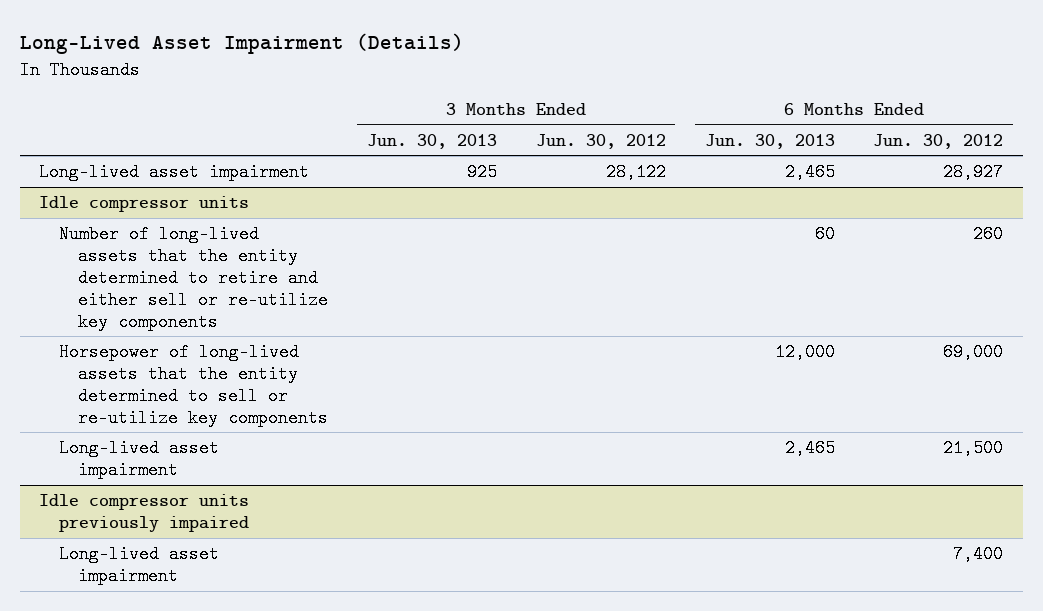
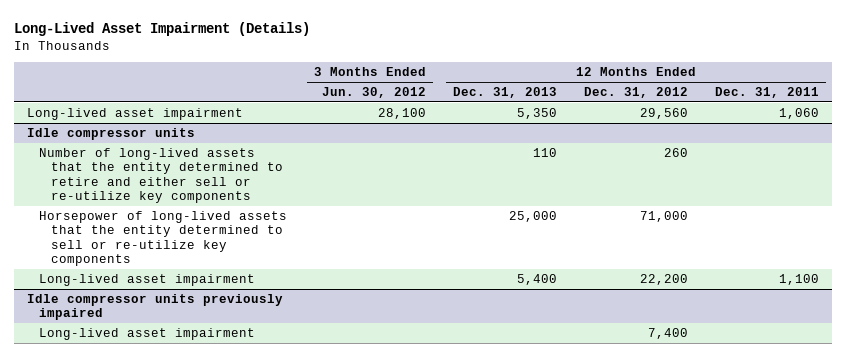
- | 3 Months Ended Jun. 30, 2013 | 3 Months Ended Jun. 30, 2012 | 6 Months Ended Jun. 30, 2013 | 6 Months Ended Jun. 30, 2012
+ | 3 Months Ended Jun. 30, 2012 | 12 Months Ended Dec. 31, 2013 | 12 Months Ended Dec. 31, 2012 | 12 Months Ended Dec. 31, 2011
- Long-lived asset impairment | 925 | 28,122 | 2,465 | 28,927
+ Long-lived asset impairment | 28,100 | 5,350 | 29,560 | 1,060

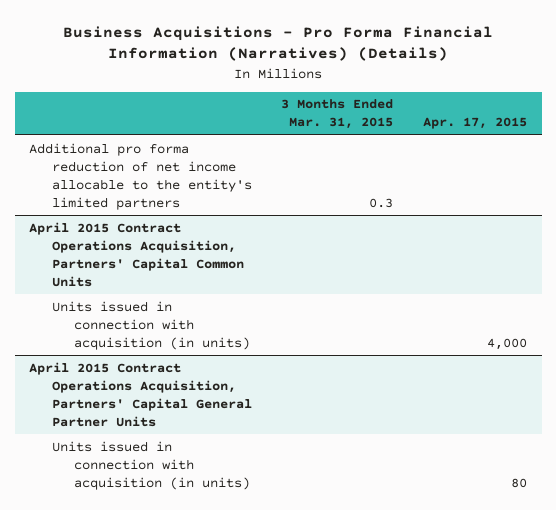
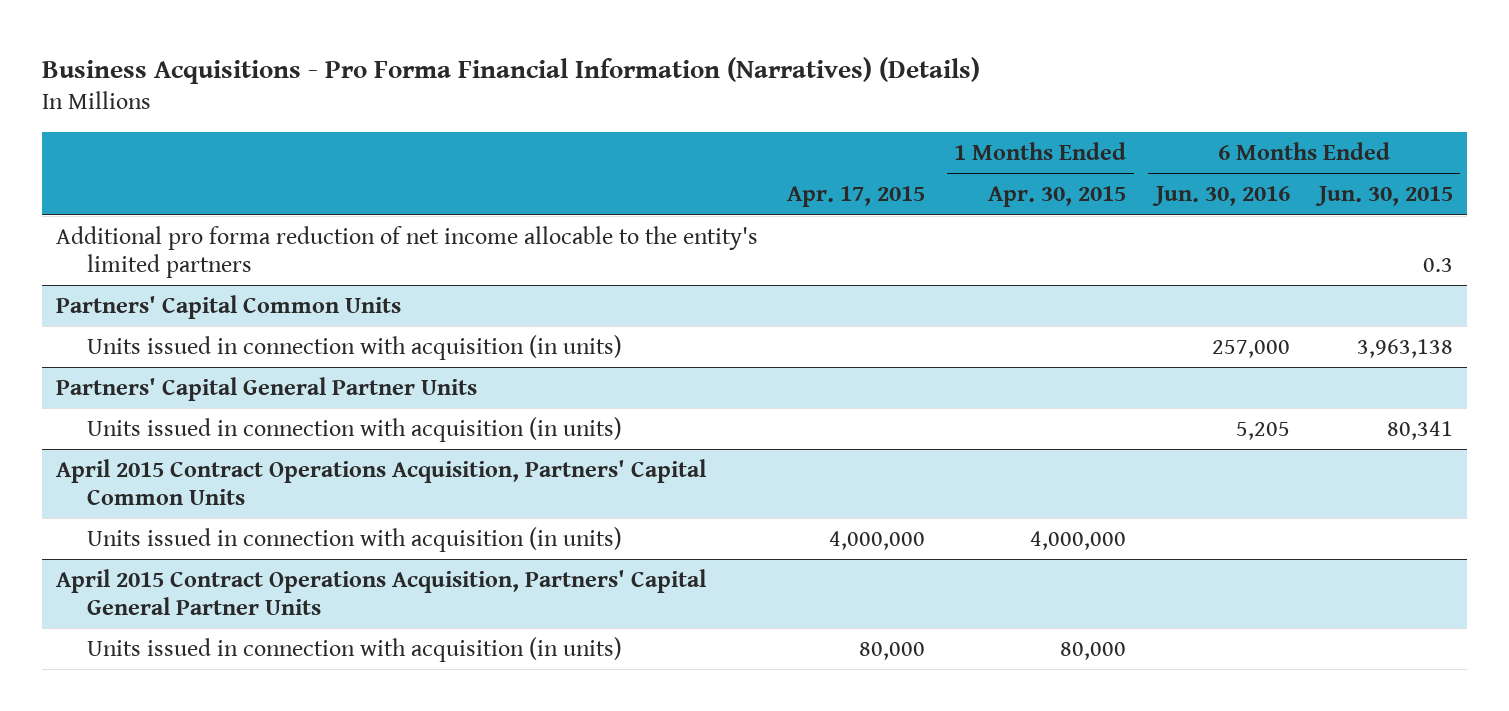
- | 3 Months Ended Mar. 31, 2015 | Apr. 17, 2015
+ | Apr. 17, 2015 | 1 Months Ended Apr. 30, 2015 | 6 Months Ended Jun. 30, 2016 | 6 Months Ended Jun. 30, 2015
+ Partners' Capital Common Units
+ Units issued in connection with acquisition (in units) | | | 257,000 | 3,963,138
+ Partners' Capital General Partner Units
+ Units issued in connection with acquisition (in units) | | | 5,205 | 80,341
@ April 2015 Contract Operations Acquisition, Partners' Capital Common Units
- Units issued in connection with acquisition (in units) | | 4,000
+ Units issued in connection with acquisition (in units) | 4,000,000 | 4,000,000 | |
@ April 2015 Contract Operations Acquisition, Partners' Capital General Partner Units
- Units issued in connection with acquisition (in units) | | 80
+ Units issued in connection with acquisition (in units) | 80,000 | 80,000 | |

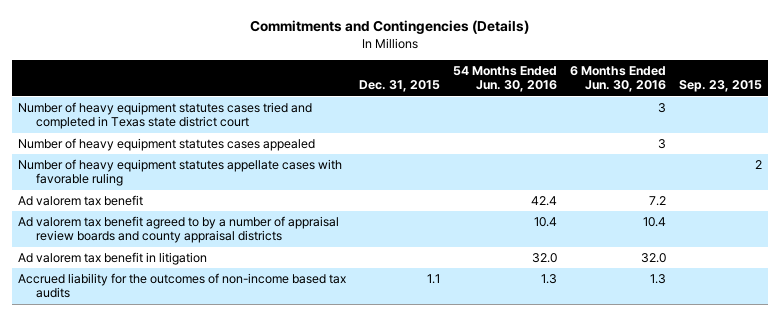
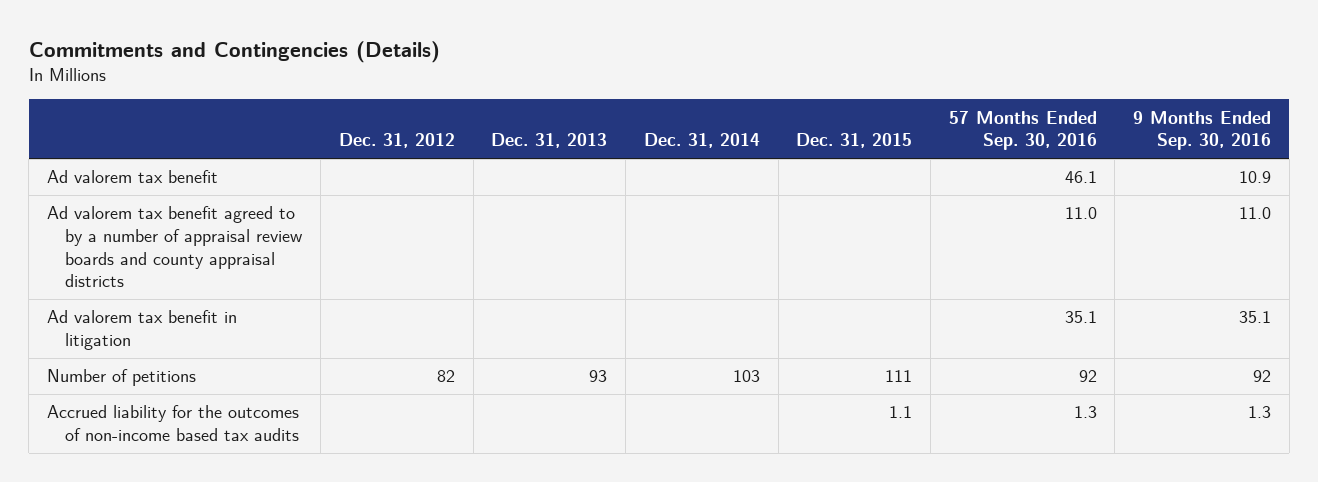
- | Dec. 31, 2015 | 54 Months Ended Jun. 30, 2016 | 6 Months Ended Jun. 30, 2016 | Sep. 23, 2015
+ | Dec. 31, 2012 | Dec. 31, 2013 | Dec. 31, 2014 | Dec. 31, 2015 | 57 Months Ended Sep. 30, 2016 | 9 Months Ended Sep. 30, 2016
- Number of heavy equipment statutes cases tried and completed in Texas state district court | | | 3 |
- Number of heavy equipment statutes cases appealed | | | 3 |
- Number of heavy equipment statutes appellate cases with favorable ruling | | | | 2
+ Number of petitions | 82 | 93 | 103 | 111 | 92 | 92

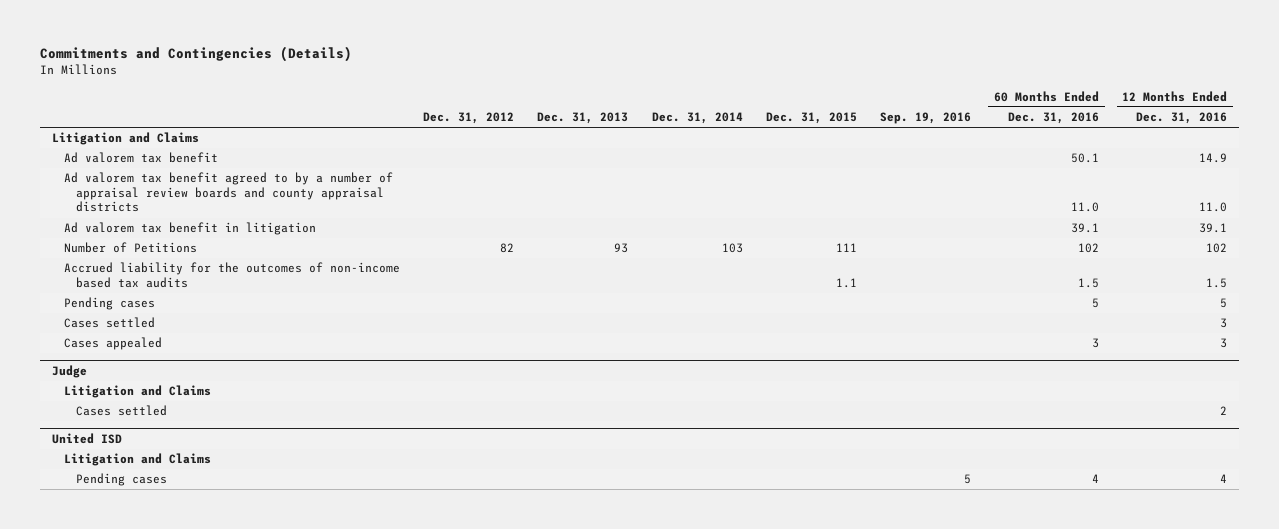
- | Dec. 31, 2012 | Dec. 31, 2013 | Dec. 31, 2014 | Dec. 31, 2015 | 57 Months Ended Sep. 30, 2016 | 9 Months Ended Sep. 30, 2016
+ | Dec. 31, 2012 | Dec. 31, 2013 | Dec. 31, 2014 | Dec. 31, 2015 | Sep. 19, 2016 | 60 Months Ended Dec. 31, 2016 | 12 Months Ended Dec. 31, 2016
+ Litigation and Claims
- Number of petitions | 82 | 93 | 103 | 111 | 92 | 92
+ Number of Petitions | 82 | 93 | 103 | 111 | | 102 | 102
+ Pending cases | | | | | | 5 | 5
+ Cases settled | | | | | | | 3
+ Cases appealed | | | | | | 3 | 3
+ Judge
+ Litigation and Claims
+ Cases settled | | | | | | | 2
+ United ISD
+ Litigation and Claims
+ Pending cases | | | | | 5 | 4 | 4

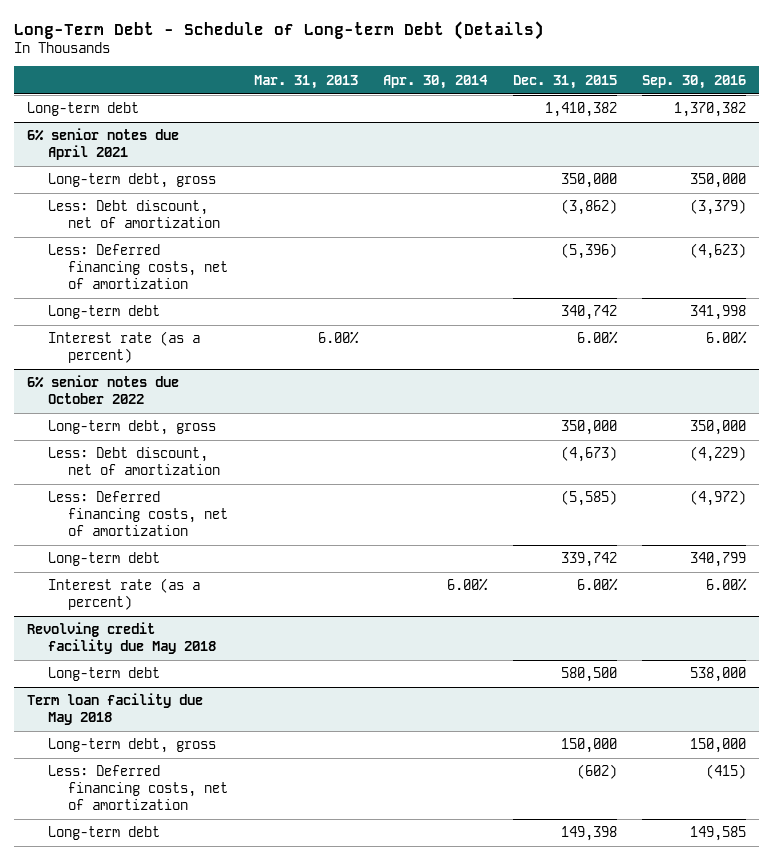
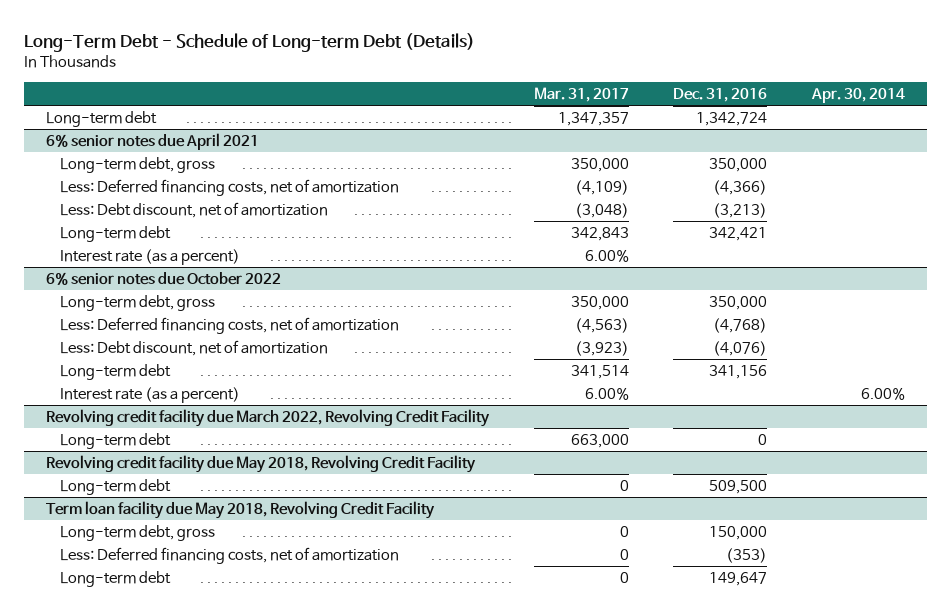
- | Mar. 31, 2013 | Apr. 30, 2014 | Dec. 31, 2015 | Sep. 30, 2016
+ | Mar. 31, 2017 | Dec. 31, 2016 | Apr. 30, 2014
@ 6% senior notes due April 2021
moved down: Less: Debt discount, net of amortization | (3,048) | (3,213) |
@ 6% senior notes due October 2022
moved down: Less: Debt discount, net of amortization | (3,923) | (4,076) |
- Revolving credit facility due May 2018
+ Revolving credit facility due March 2022, Revolving Credit Facility
+ Long-term debt | 663,000 | 0 |
+ Revolving credit facility due May 2018, Revolving Credit Facility
- Term loan facility due May 2018
+ Term loan facility due May 2018, Revolving Credit Facility

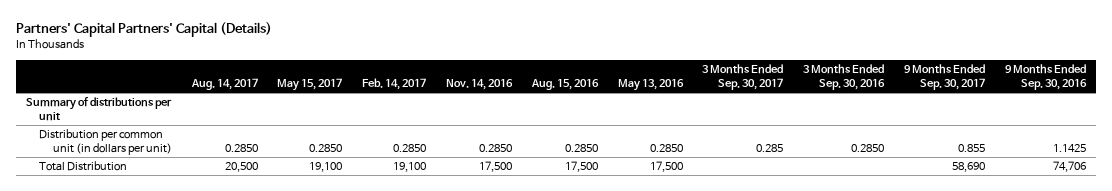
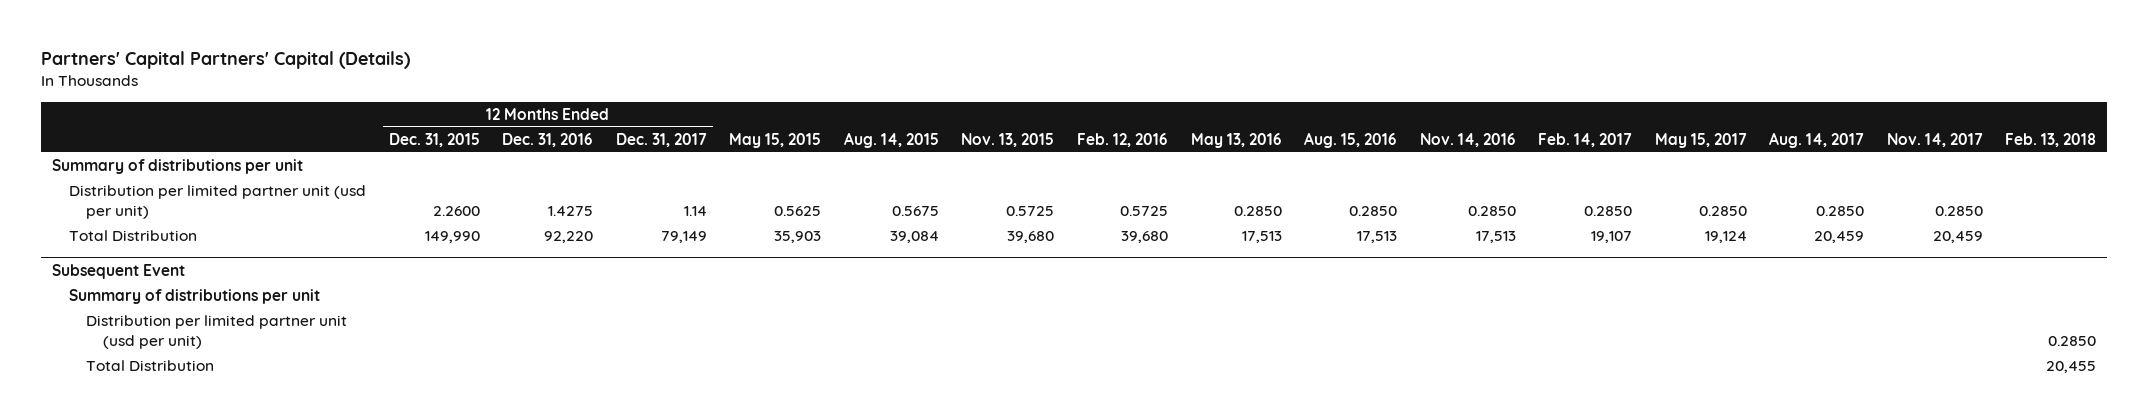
- | Aug. 14, 2017 | May 15, 2017 | Feb. 14, 2017 | Nov. 14, 2016 | Aug. 15, 2016 | May 13, 2016 | 3 Months Ended Sep. 30, 2017 | 3 Months Ended Sep. 30, 2016 | 9 Months Ended Sep. 30, 2017 | 9 Months Ended Sep. 30, 2016
+ | 12 Months Ended Dec. 31, 2015 | 12 Months Ended Dec. 31, 2016 | 12 Months Ended Dec. 31, 2017 | May 15, 2015 | Aug. 14, 2015 | Nov. 13, 2015 | Feb. 12, 2016 | May 13, 2016 | Aug. 15, 2016 | Nov. 14, 2016 | Feb. 14, 2017 | May 15, 2017 | Aug. 14, 2017 | Nov. 14, 2017 | Feb. 13, 2018
- Distribution per common unit (in dollars per unit) | 0.2850 | 0.2850 | 0.2850 | 0.2850 | 0.2850 | 0.2850 | 0.285 | 0.2850 | 0.855 | 1.1425
- Total Distribution | 20,500 | 19,100 | 19,100 | 17,500 | 17,500 | 17,500 | | | 58,690 | 74,706
+ Distribution per limited partner unit (usd per unit) | 2.2600 | 1.4275 | 1.14 | 0.5625 | 0.5675 | 0.5725 | 0.5725 | 0.2850 | 0.2850 | 0.2850 | 0.2850 | 0.2850 | 0.2850 | 0.2850 |
+ Total Distribution | 149,990 | 92,220 | 79,149 | 35,903 | 39,084 | 39,680 | 39,680 | 17,513 | 17,513 | 17,513 | 19,107 | 19,124 | 20,459 | 20,459 |
+ Subsequent Event
+ Summary of distributions per unit
+ Distribution per limited partner unit (usd per unit) | | | | | | | | | | | | | | | 0.2850
+ Total Distribution | | | | | | | | | | | | | | | 20,455

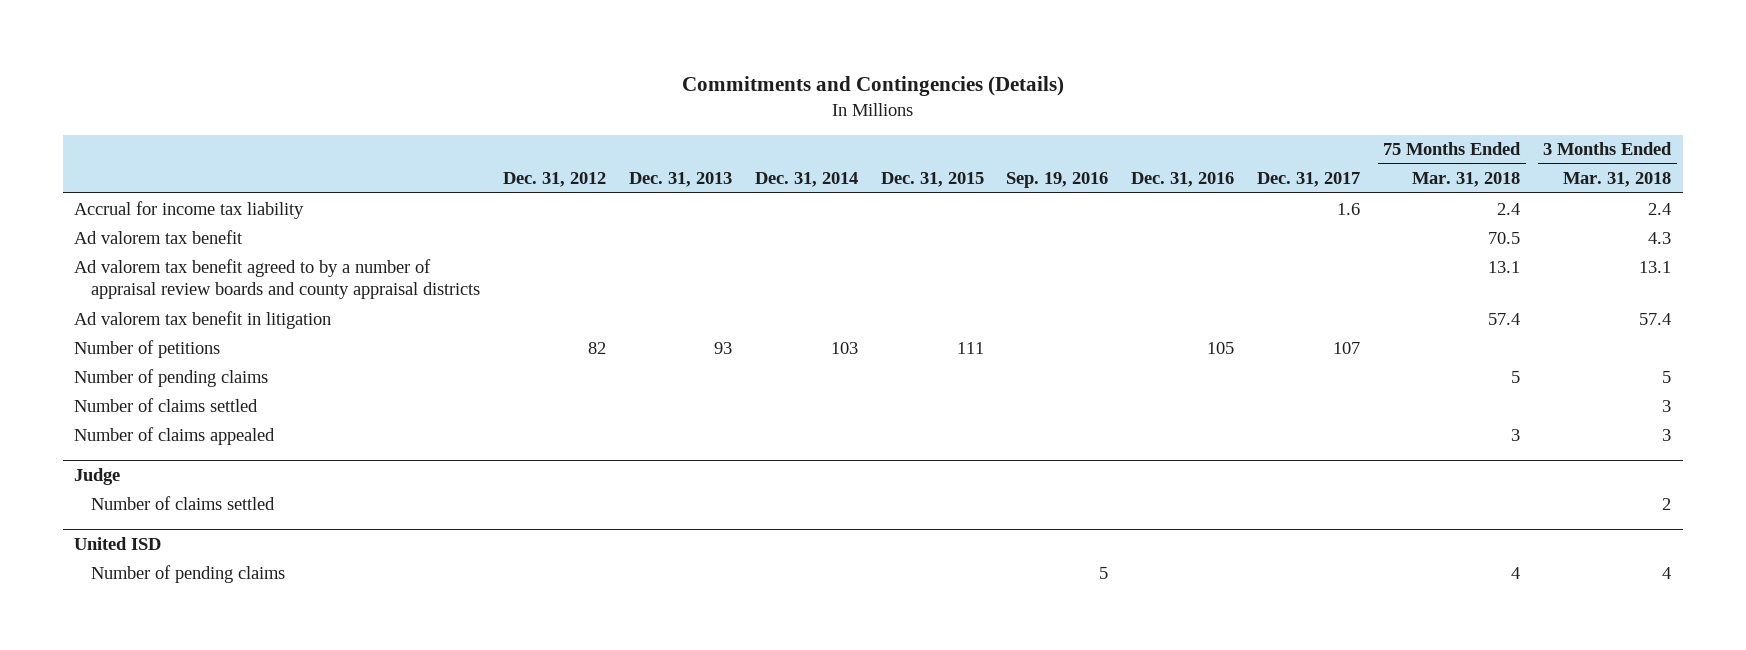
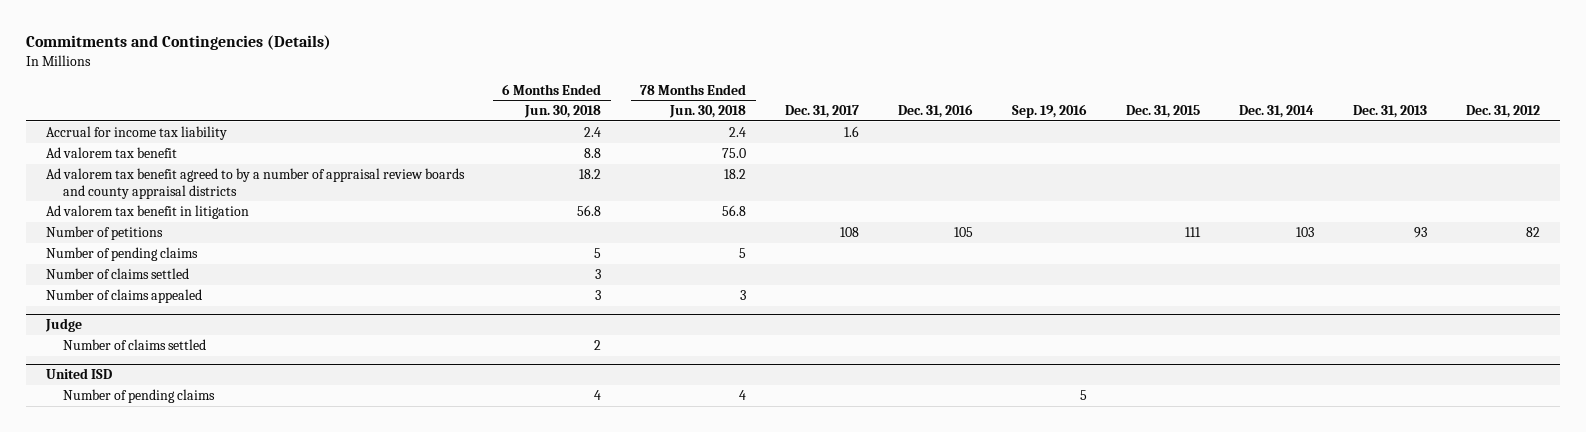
- | Dec. 31, 2012 | Dec. 31, 2013 | Dec. 31, 2014 | Dec. 31, 2015 | Sep. 19, 2016 | Dec. 31, 2016 | Dec. 31, 2017 | 75 Months Ended Mar. 31, 2018 | 3 Months Ended Mar. 31, 2018
+ | 6 Months Ended Jun. 30, 2018 | 78 Months Ended Jun. 30, 2018 | Dec. 31, 2017 | Dec. 31, 2016 | Sep. 19, 2016 | Dec. 31, 2015 | Dec. 31, 2014 | Dec. 31, 2013 | Dec. 31, 2012
- Number of petitions | 82 | 93 | 103 | 111 | | 105 | 107 | |
+ Number of petitions | | | 108 | 105 | | 111 | 103 | 93 | 82

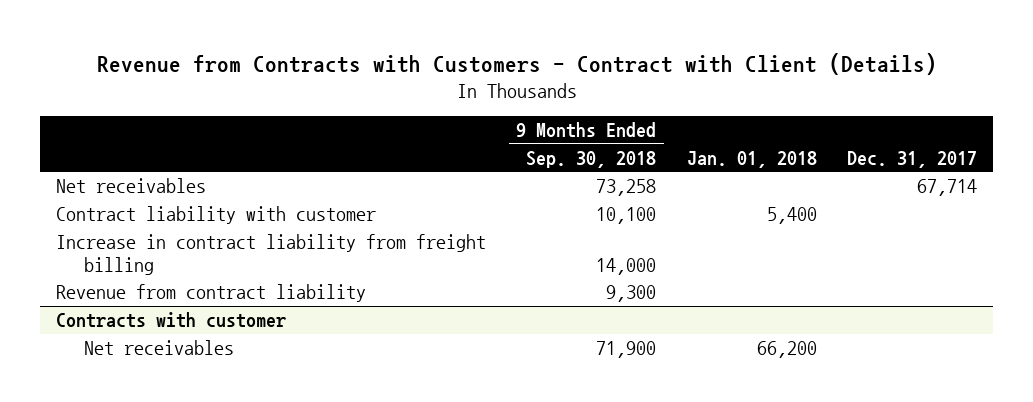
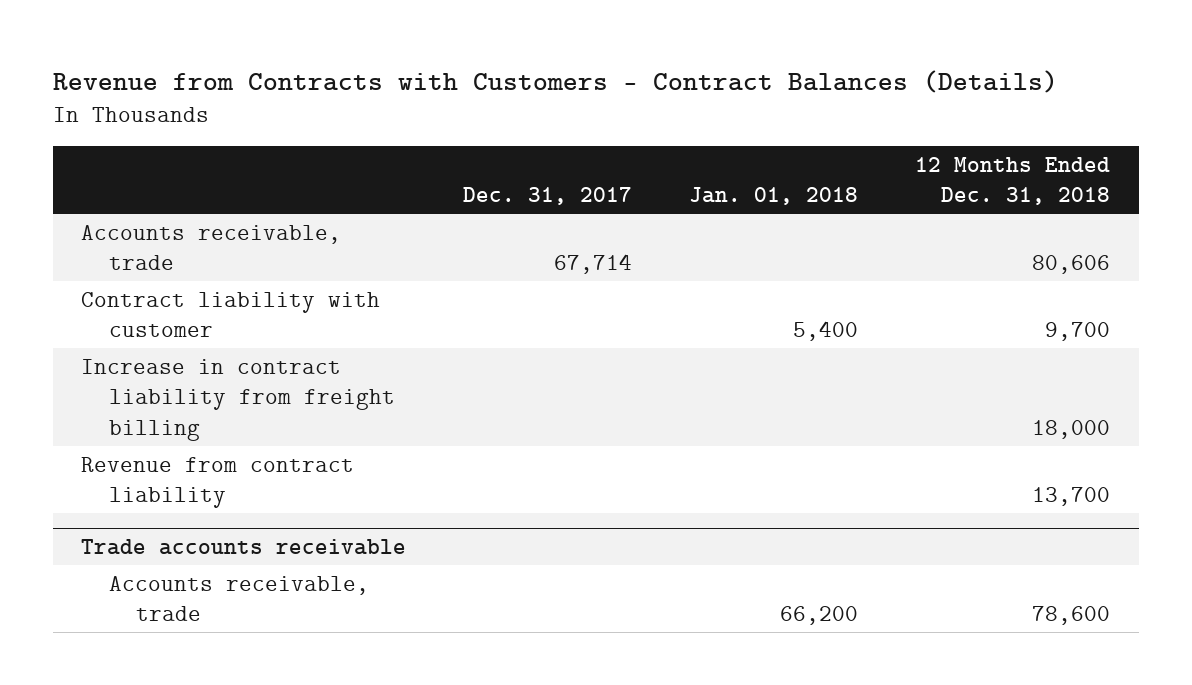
- Revenue from Contracts with Customers - Contract with Client (Details)
+ Revenue from Contracts with Customers - Contract Balances (Details)
- | 9 Months Ended Sep. 30, 2018 | Jan. 01, 2018 | Dec. 31, 2017
+ | Dec. 31, 2017 | Jan. 01, 2018 | 12 Months Ended Dec. 31, 2018
- Net receivables | 73,258 | | 67,714
+ Accounts receivable, trade | 67,714 | | 80,606
- Contracts with customer
- Net receivables | 71,900 | 66,200 |
+ Trade accounts receivable
+ Accounts receivable, trade | | 66,200 | 78,600

